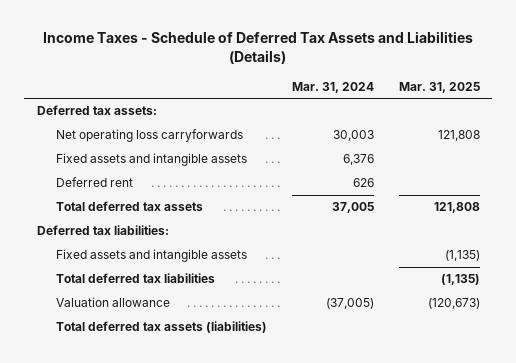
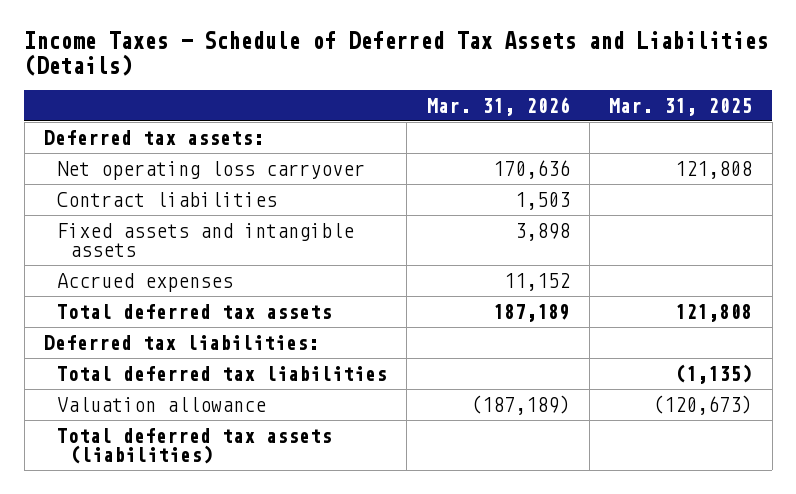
- | Mar. 31, 2024 | Mar. 31, 2025
+ | Mar. 31, 2026 | Mar. 31, 2025
- Net operating loss carryforwards | 30,003 | 121,808
+ Net operating loss carryover | 170,636 | 121,808
+ Contract liabilities | 1,503 |
- Deferred rent | 626 |
+ Accrued expenses | 11,152 |
- Fixed assets and intangible assets | | (1,135)

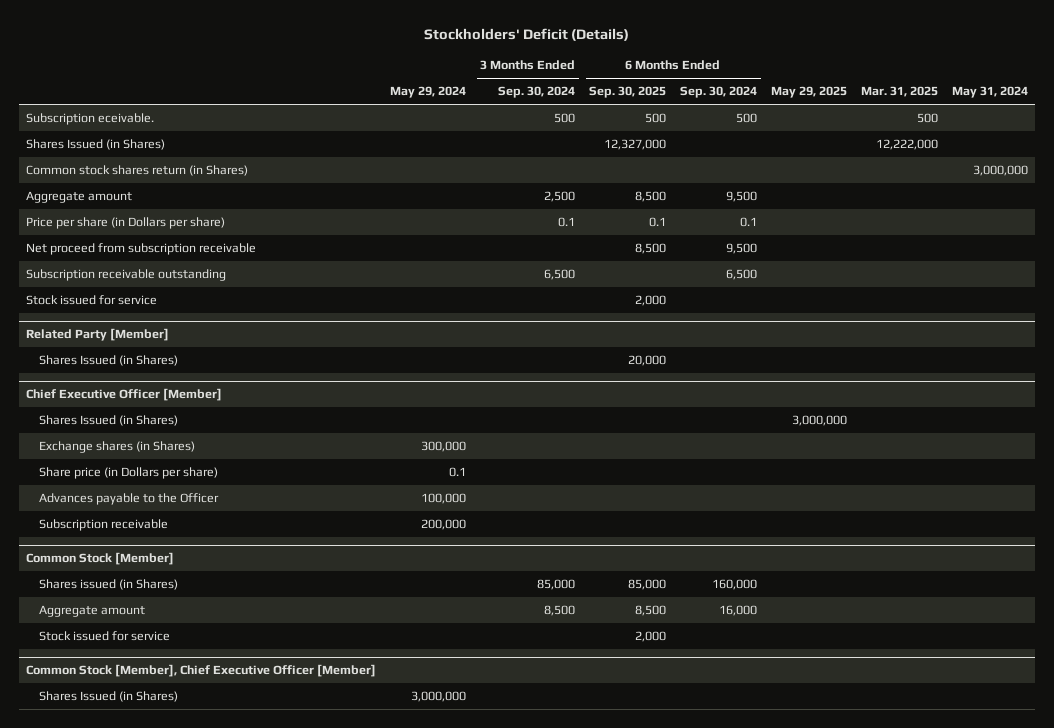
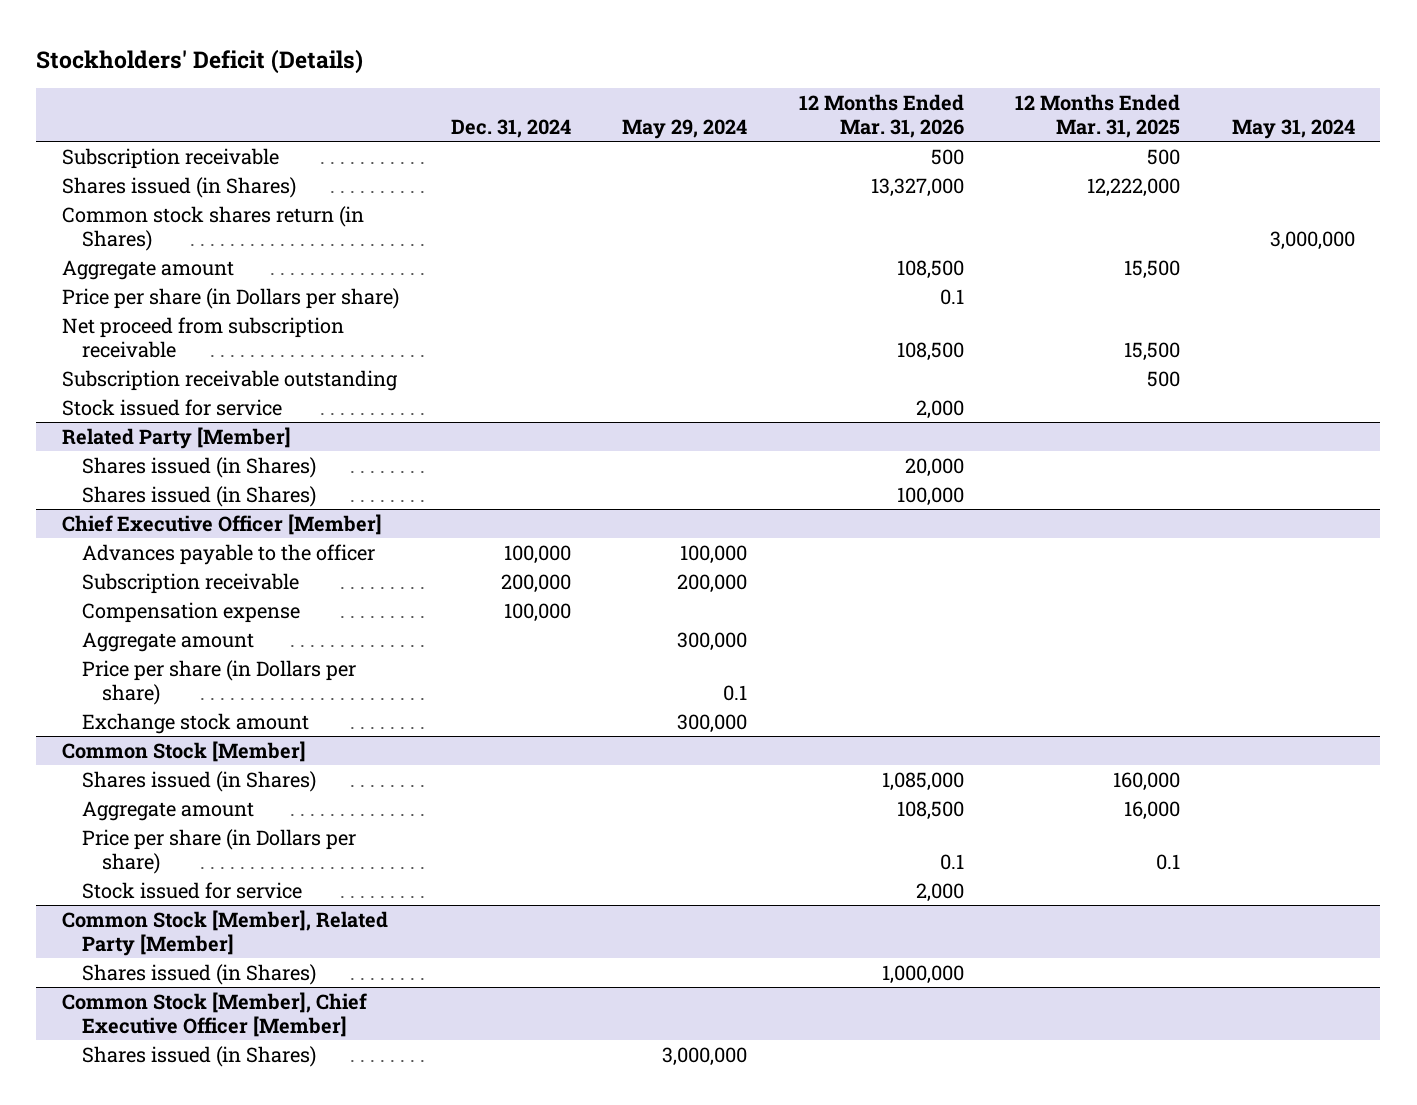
- | May 29, 2024 | 3 Months Ended Sep. 30, 2024 | 6 Months Ended Sep. 30, 2025 | 6 Months Ended Sep. 30, 2024 | May 29, 2025 | Mar. 31, 2025 | May 31, 2024
+ | Dec. 31, 2024 | May 29, 2024 | 12 Months Ended Mar. 31, 2026 | 12 Months Ended Mar. 31, 2025 | May 31, 2024
- Subscription eceivable. | | 500 | 500 | 500 | | 500 |
- Shares Issued (in Shares) | | | 12,327,000 | | | 12,222,000 |
+ Subscription receivable | | | 500 | 500 |
+ Shares issued (in Shares) | | | 13,327,000 | 12,222,000 |
@ Related Party [Member]
- Shares Issued (in Shares) | | | 20,000 | | | |
+ Shares issued (in Shares) | | | 20,000 | |
+ Shares issued (in Shares) | | | 100,000 | |
@ Chief Executive Officer [Member]
- Shares Issued (in Shares) | | | | | 3,000,000 | |
- Exchange shares (in Shares) | 300,000 | | | | | |
- Share price (in Dollars per share) | 0.1 | | | | | |
- Advances payable to the Officer | 100,000 | | | | | |
+ Advances payable to the officer | 100,000 | 100,000 | | |
+ Compensation expense | 100,000 | | | |
+ Aggregate amount | | 300,000 | | |
+ Price per share (in Dollars per share) | | 0.1 | | |
+ Exchange stock amount | | 300,000 | | |
@ Common Stock [Member]
+ Price per share (in Dollars per share) | | | 0.1 | 0.1 |
+ Common Stock [Member], Related Party [Member]
+ Shares issued (in Shares) | | | 1,000,000 | |
@ Common Stock [Member], Chief Executive Officer [Member]
- Shares Issued (in Shares) | 3,000,000 | | | | | |
+ Shares issued (in Shares) | | 3,000,000 | | |

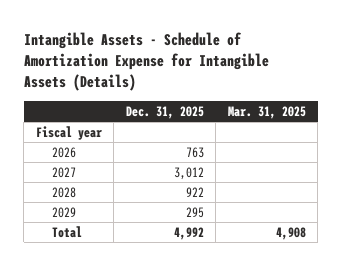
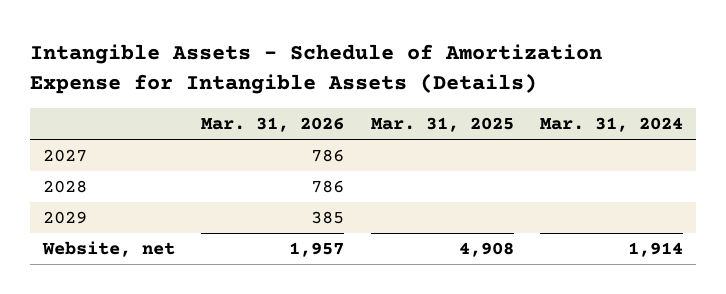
- | Dec. 31, 2025 | Mar. 31, 2025
+ | Mar. 31, 2026 | Mar. 31, 2025 | Mar. 31, 2024
- Fiscal year
- 2026 | 763 |
- Total | 4,992 | 4,908
+ Website, net | 1,957 | 4,908 | 1,914

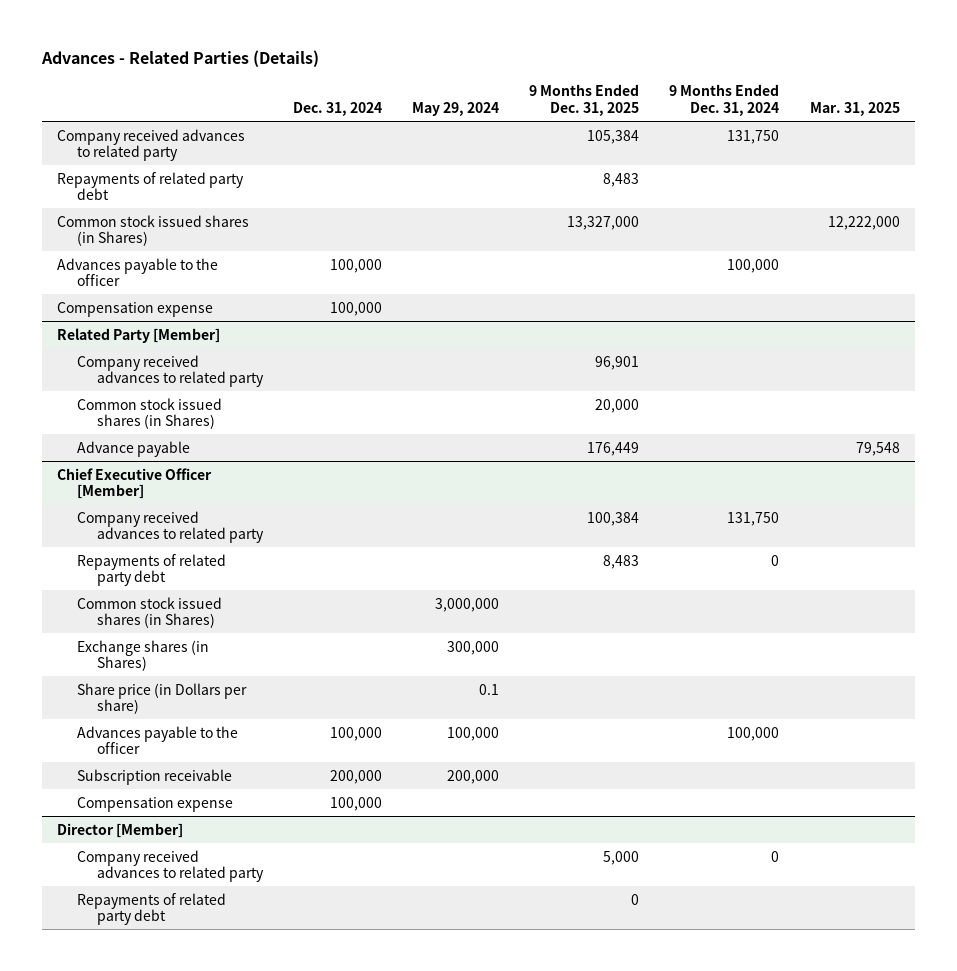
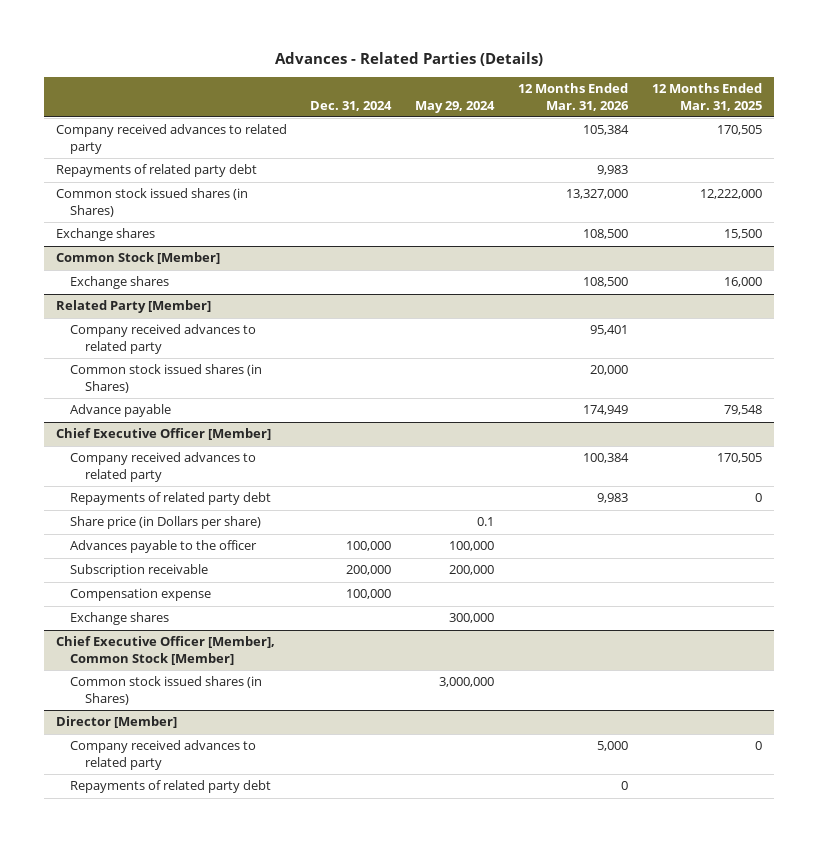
- | Dec. 31, 2024 | May 29, 2024 | 9 Months Ended Dec. 31, 2025 | 9 Months Ended Dec. 31, 2024 | Mar. 31, 2025
+ | Dec. 31, 2024 | May 29, 2024 | 12 Months Ended Mar. 31, 2026 | 12 Months Ended Mar. 31, 2025
- Advances payable to the officer | 100,000 | | | 100,000 |
- Compensation expense | 100,000 | | | |
+ Exchange shares | | | 108,500 | 15,500
+ Common Stock [Member]
+ Exchange shares | | | 108,500 | 16,000
@ Chief Executive Officer [Member]
- Common stock issued shares (in Shares) | | 3,000,000 | | |
- Exchange shares (in Shares) | | 300,000 | | |
+ Exchange shares | | 300,000 | |
+ Chief Executive Officer [Member], Common Stock [Member]
+ Common stock issued shares (in Shares) | | 3,000,000 | |

